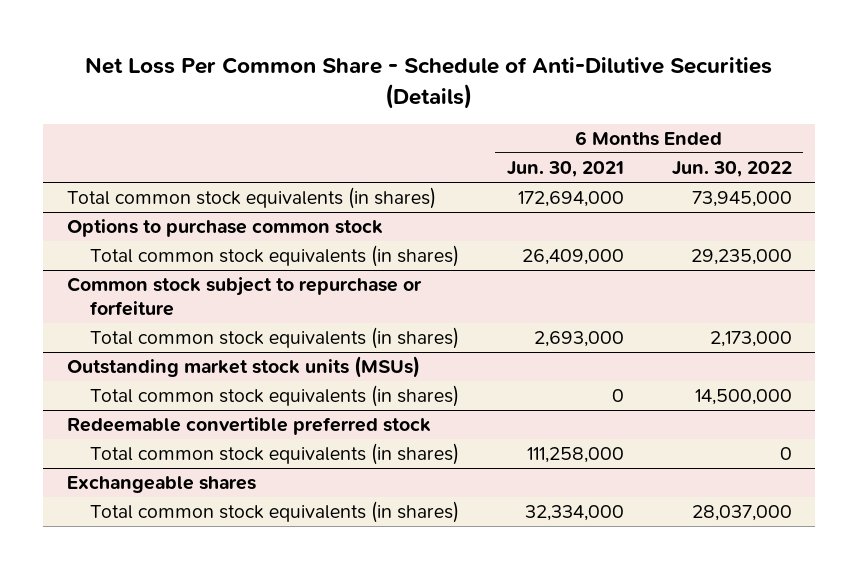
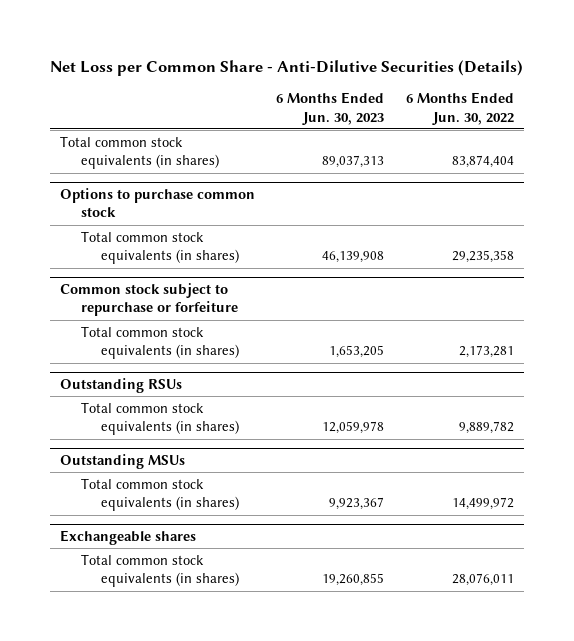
- Net Loss Per Common Share - Schedule of Anti-Dilutive Securities (Details)
+ Net Loss per Common Share - Anti-Dilutive Securities (Details)
- | 6 Months Ended Jun. 30, 2021 | 6 Months Ended Jun. 30, 2022
+ | 6 Months Ended Jun. 30, 2023 | 6 Months Ended Jun. 30, 2022
- Total common stock equivalents (in shares) | 172,694,000 | 73,945,000
+ Total common stock equivalents (in shares) | 89,037,313 | 83,874,404
@ Options to purchase common stock
- Total common stock equivalents (in shares) | 26,409,000 | 29,235,000
+ Total common stock equivalents (in shares) | 46,139,908 | 29,235,358
@ Common stock subject to repurchase or forfeiture
- Total common stock equivalents (in shares) | 2,693,000 | 2,173,000
- Outstanding market stock units (MSUs)
- Total common stock equivalents (in shares) | 0 | 14,500,000
- Redeemable convertible preferred stock
- Total common stock equivalents (in shares) | 111,258,000 | 0
@ Common stock subject to repurchase or forfeiture
+ Total common stock equivalents (in shares) | 1,653,205 | 2,173,281
+ Outstanding RSUs
+ Total common stock equivalents (in shares) | 12,059,978 | 9,889,782
+ Outstanding MSUs
+ Total common stock equivalents (in shares) | 9,923,367 | 14,499,972
@ Exchangeable shares
- Total common stock equivalents (in shares) | 32,334,000 | 28,037,000
+ Total common stock equivalents (in shares) | 19,260,855 | 28,076,011

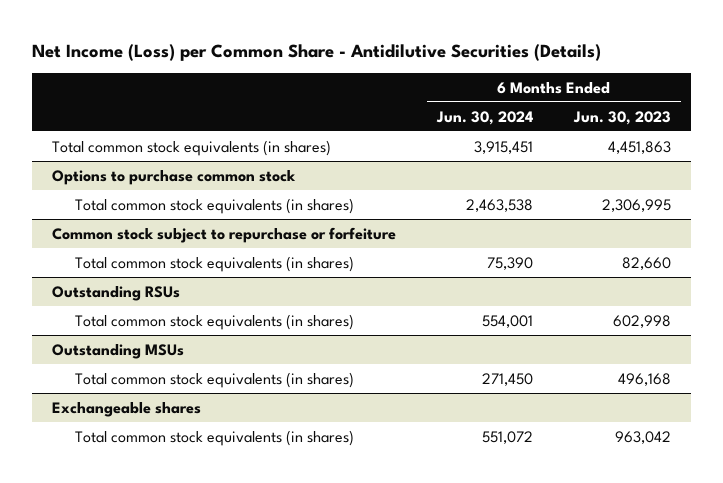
- Net Loss per Common Share - Anti-Dilutive Securities (Details)
+ Net Income (Loss) per Common Share - Antidilutive Securities (Details)
- | 6 Months Ended Jun. 30, 2023 | 6 Months Ended Jun. 30, 2022
+ | 6 Months Ended Jun. 30, 2024 | 6 Months Ended Jun. 30, 2023
- Total common stock equivalents (in shares) | 89,037,313 | 83,874,404
+ Total common stock equivalents (in shares) | 3,915,451 | 4,451,863
@ Options to purchase common stock
- Total common stock equivalents (in shares) | 46,139,908 | 29,235,358
+ Total common stock equivalents (in shares) | 2,463,538 | 2,306,995
@ Common stock subject to repurchase or forfeiture
- Total common stock equivalents (in shares) | 1,653,205 | 2,173,281
+ Total common stock equivalents (in shares) | 75,390 | 82,660
@ Outstanding RSUs
- Total common stock equivalents (in shares) | 12,059,978 | 9,889,782
+ Total common stock equivalents (in shares) | 554,001 | 602,998
@ Outstanding MSUs
- Total common stock equivalents (in shares) | 9,923,367 | 14,499,972
+ Total common stock equivalents (in shares) | 271,450 | 496,168
@ Exchangeable shares
- Total common stock equivalents (in shares) | 19,260,855 | 28,076,011
+ Total common stock equivalents (in shares) | 551,072 | 963,042

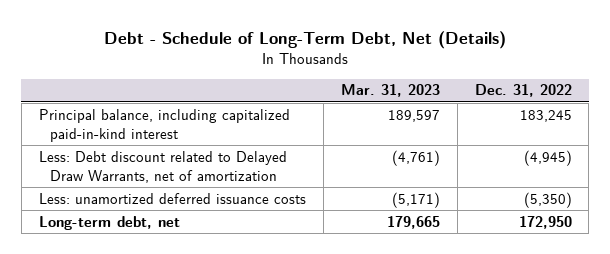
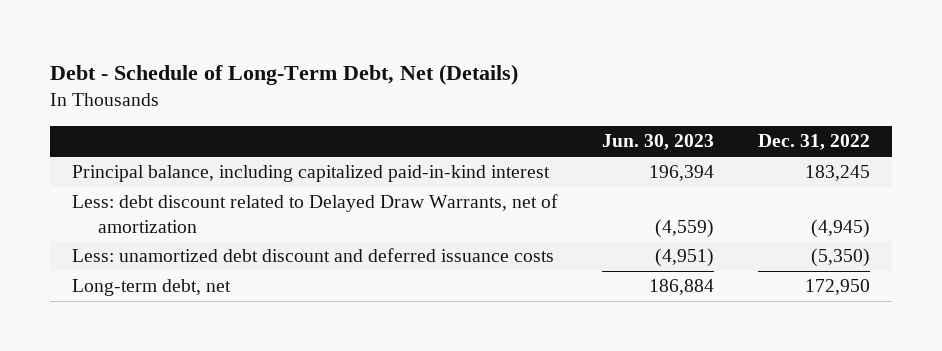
- | Mar. 31, 2023 | Dec. 31, 2022
+ | Jun. 30, 2023 | Dec. 31, 2022
- Less: Debt discount related to Delayed Draw Warrants, net of amortization | (4,761) | (4,945)
- Less: unamortized deferred issuance costs | (5,171) | (5,350)
+ Less: debt discount related to Delayed Draw Warrants, net of amortization | (4,559) | (4,945)
+ Less: unamortized debt discount and deferred issuance costs | (4,951) | (5,350)

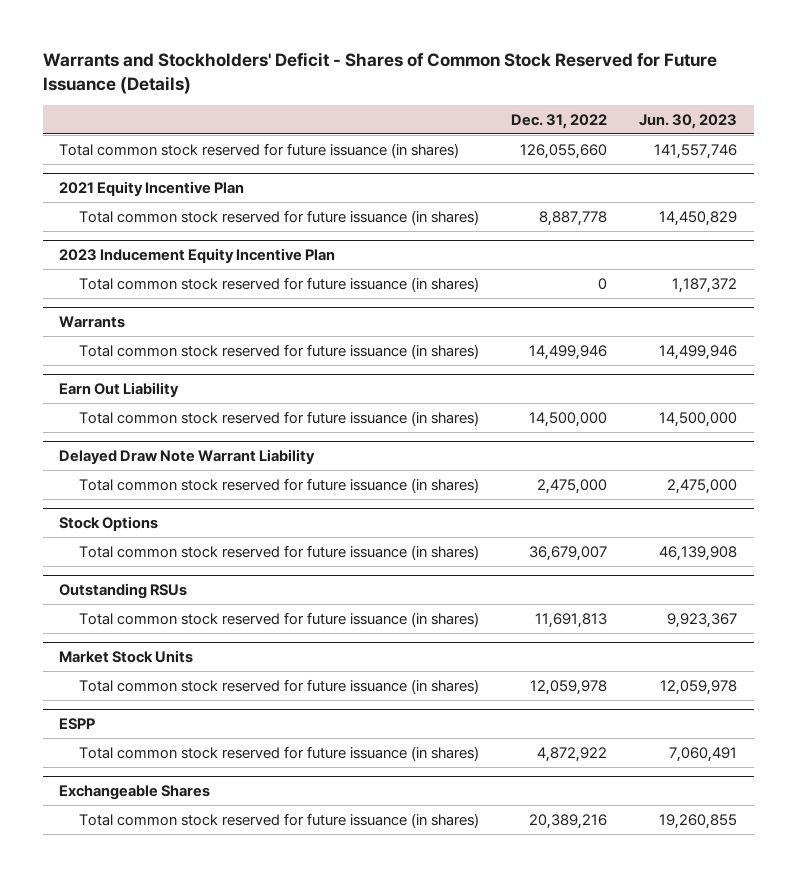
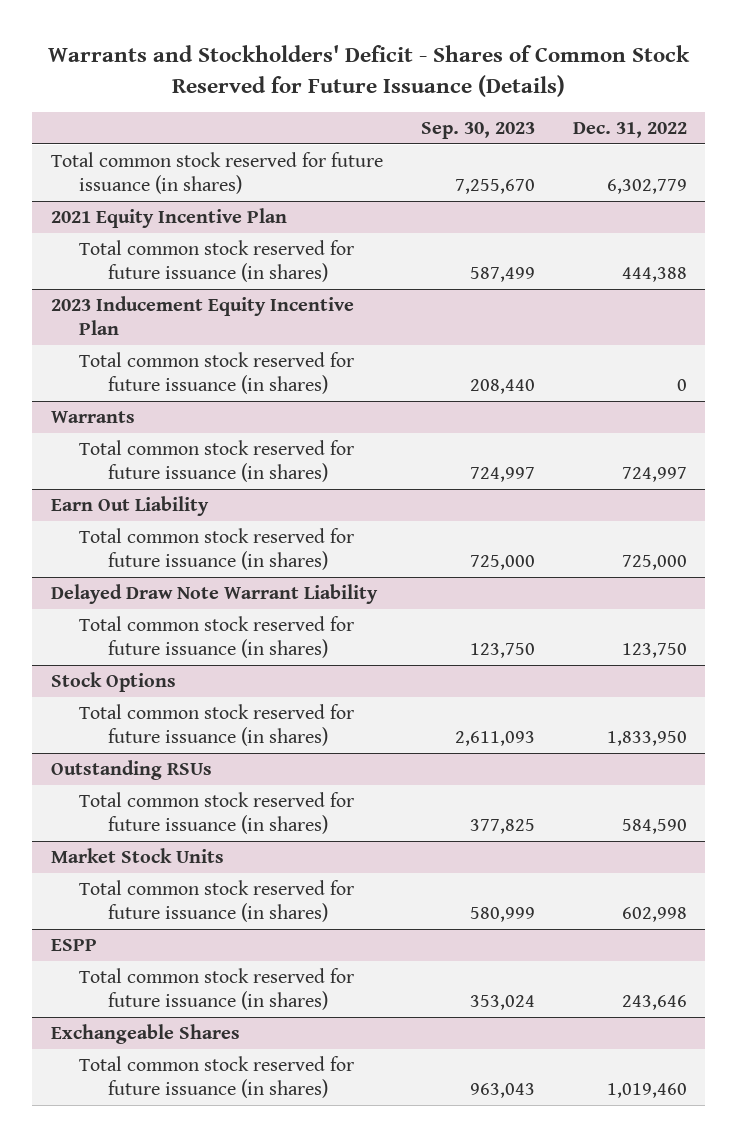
- | Dec. 31, 2022 | Jun. 30, 2023
+ | Sep. 30, 2023 | Dec. 31, 2022
- Total common stock reserved for future issuance (in shares) | 126,055,660 | 141,557,746
+ Total common stock reserved for future issuance (in shares) | 7,255,670 | 6,302,779
@ 2021 Equity Incentive Plan
- Total common stock reserved for future issuance (in shares) | 8,887,778 | 14,450,829
+ Total common stock reserved for future issuance (in shares) | 587,499 | 444,388
@ Warrants
- Total common stock reserved for future issuance (in shares) | 14,499,946 | 14,499,946
+ Total common stock reserved for future issuance (in shares) | 724,997 | 724,997
@ Earn Out Liability
- Total common stock reserved for future issuance (in shares) | 14,500,000 | 14,500,000
+ Total common stock reserved for future issuance (in shares) | 725,000 | 725,000
@ Delayed Draw Note Warrant Liability
- Total common stock reserved for future issuance (in shares) | 2,475,000 | 2,475,000
+ Total common stock reserved for future issuance (in shares) | 123,750 | 123,750
@ Stock Options
- Total common stock reserved for future issuance (in shares) | 36,679,007 | 46,139,908
+ Total common stock reserved for future issuance (in shares) | 2,611,093 | 1,833,950
@ Outstanding RSUs
- Total common stock reserved for future issuance (in shares) | 11,691,813 | 9,923,367
+ Total common stock reserved for future issuance (in shares) | 377,825 | 584,590
@ Market Stock Units
- Total common stock reserved for future issuance (in shares) | 12,059,978 | 12,059,978
+ Total common stock reserved for future issuance (in shares) | 580,999 | 602,998
@ ESPP
- Total common stock reserved for future issuance (in shares) | 4,872,922 | 7,060,491
+ Total common stock reserved for future issuance (in shares) | 353,024 | 243,646
@ Exchangeable Shares
- Total common stock reserved for future issuance (in shares) | 20,389,216 | 19,260,855
+ Total common stock reserved for future issuance (in shares) | 963,043 | 1,019,460

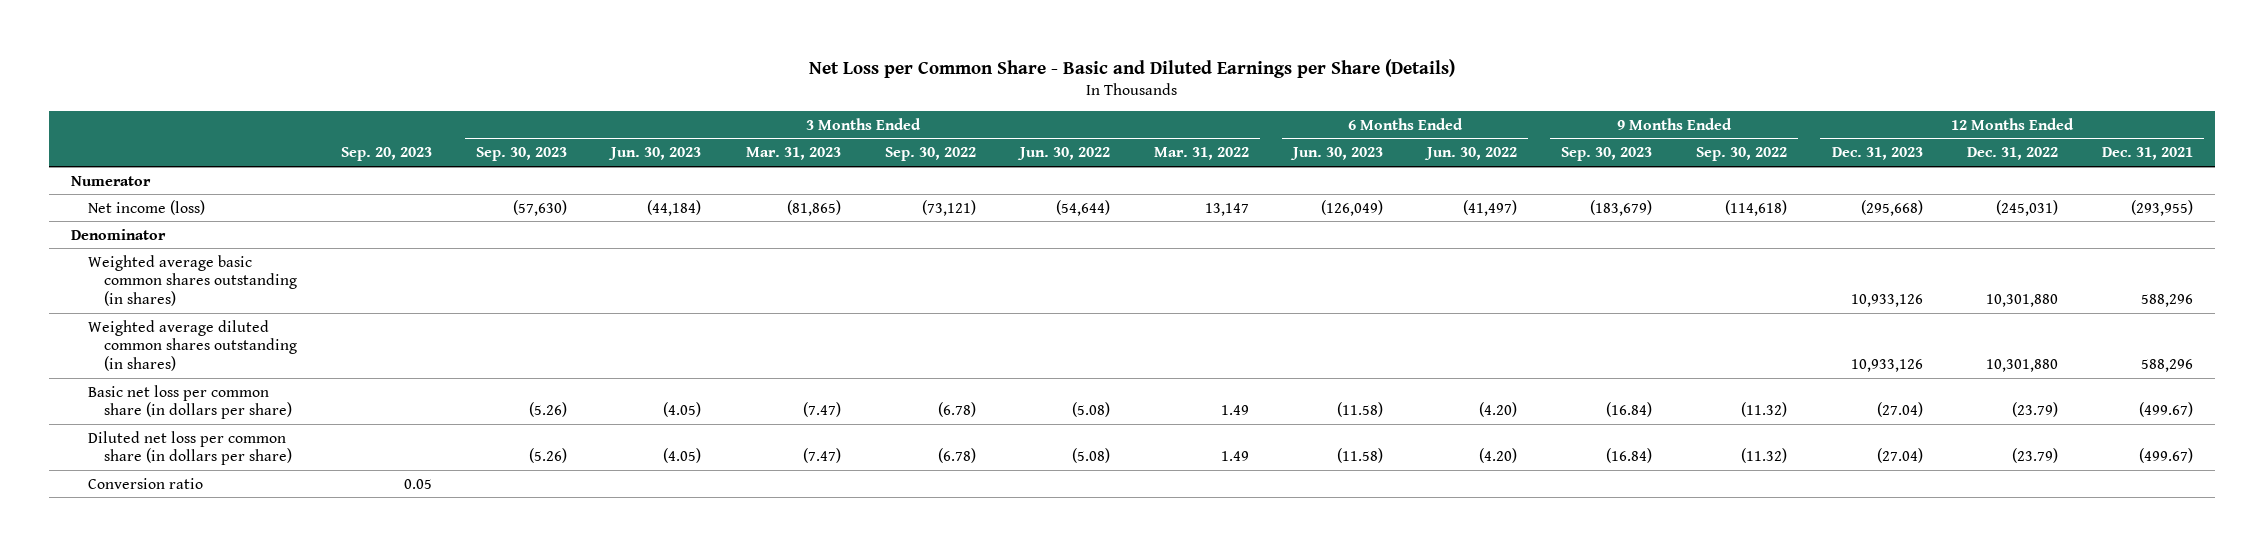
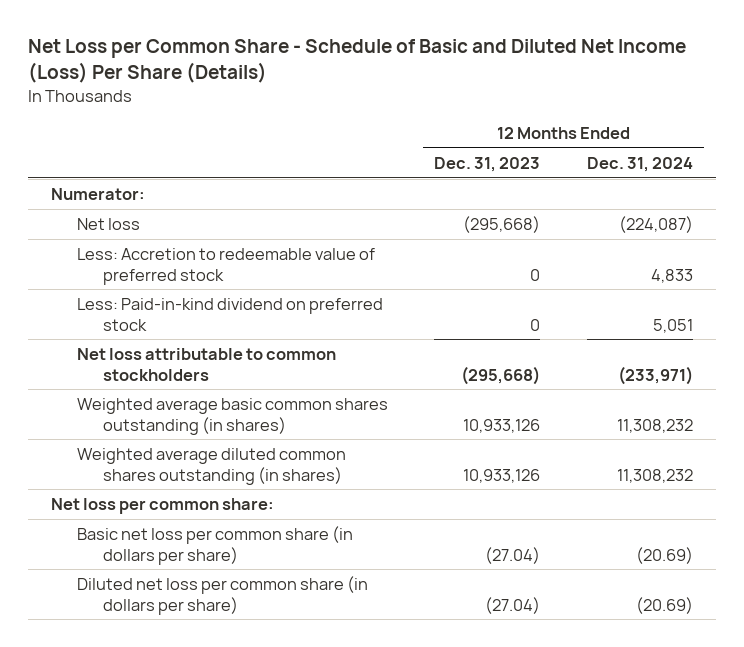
- Net Loss per Common Share - Basic and Diluted Earnings per Share (Details)
+ Net Loss per Common Share - Schedule of Basic and Diluted Net Income (Loss) Per Share (Details)
- | Sep. 20, 2023 | 3 Months Ended Sep. 30, 2023 | 3 Months Ended Jun. 30, 2023 | 3 Months Ended Mar. 31, 2023 | 3 Months Ended Sep. 30, 2022 | 3 Months Ended Jun. 30, 2022 | 3 Months Ended Mar. 31, 2022 | 6 Months Ended Jun. 30, 2023 | 6 Months Ended Jun. 30, 2022 | 9 Months Ended Sep. 30, 2023 | 9 Months Ended Sep. 30, 2022 | 12 Months Ended Dec. 31, 2023 | 12 Months Ended Dec. 31, 2022 | 12 Months Ended Dec. 31, 2021
+ | 12 Months Ended Dec. 31, 2023 | 12 Months Ended Dec. 31, 2024
- Numerator
- Net income (loss) | | (57,630) | (44,184) | (81,865) | (73,121) | (54,644) | 13,147 | (126,049) | (41,497) | (183,679) | (114,618) | (295,668) | (245,031) | (293,955)
- Denominator
+ Numerator:
+ Net loss | (295,668) | (224,087)
+ Less: Accretion to redeemable value of preferred stock | 0 | 4,833
+ Less: Paid-in-kind dividend on preferred stock | 0 | 5,051
+ Net loss attributable to common stockholders | (295,668) | (233,971)
+ Net loss per common share:
- Conversion ratio | 0.05 | | | | | | | | | | | | |

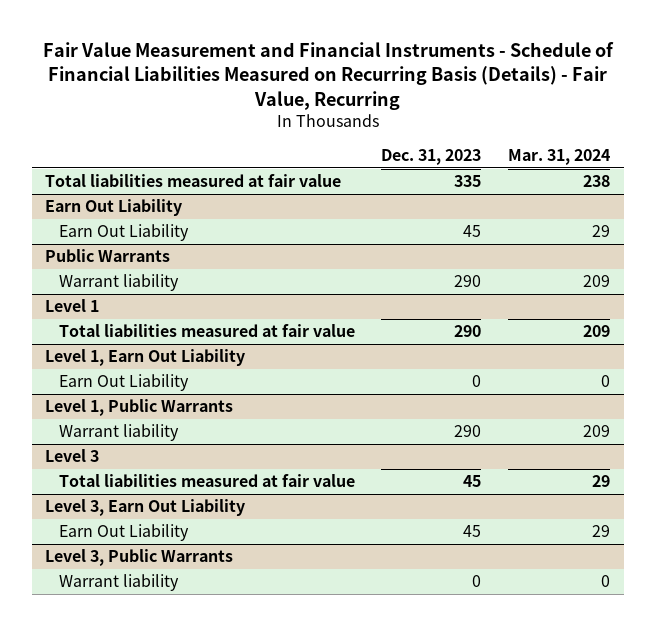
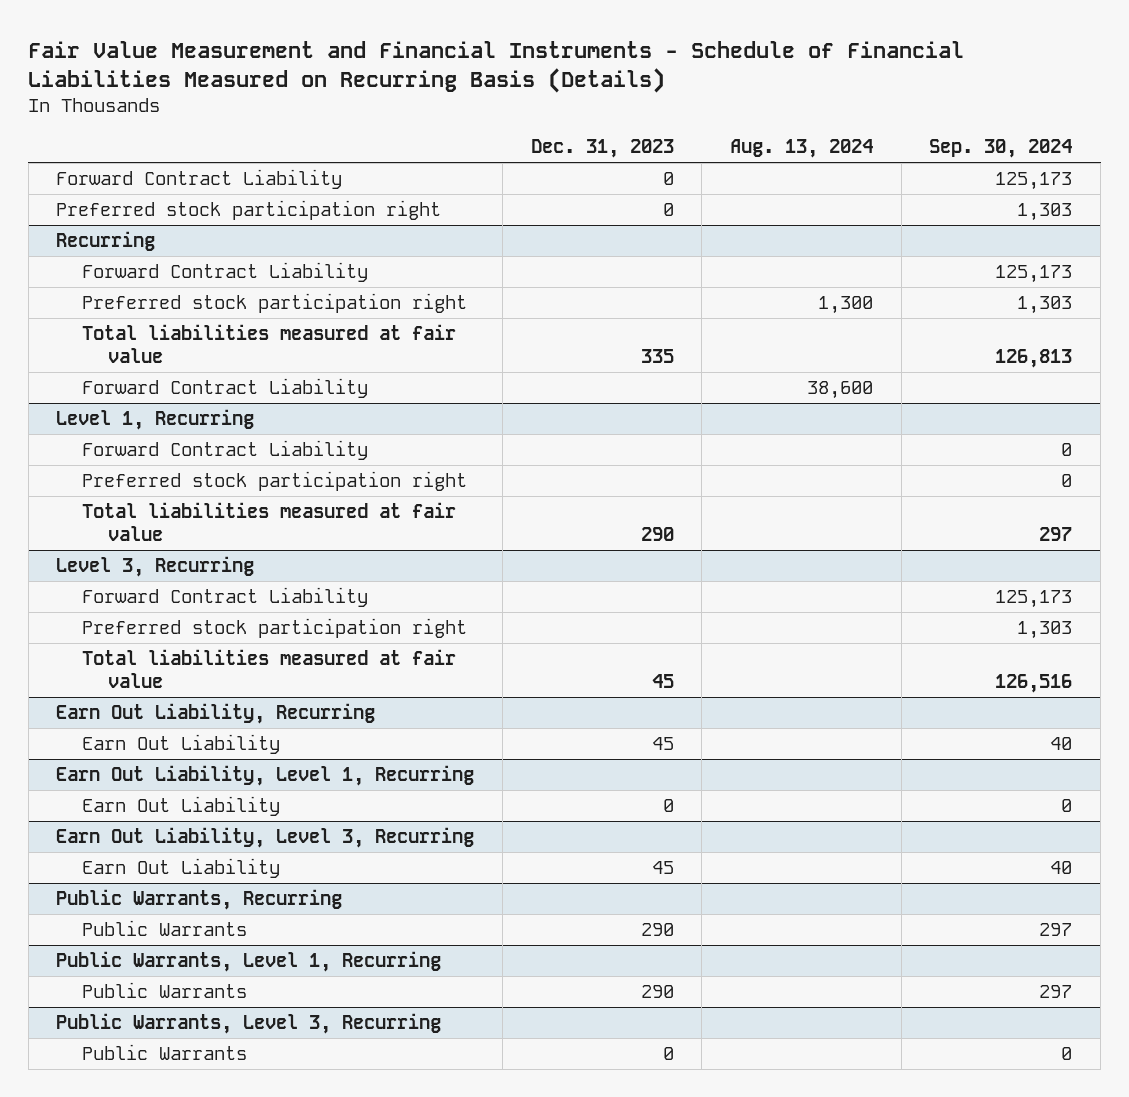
- Fair Value Measurement and Financial Instruments - Schedule of Financial Liabilities Measured on Recurring Basis (Details) - Fair Value, Recurring
+ Fair Value Measurement and Financial Instruments - Schedule of Financial Liabilities Measured on Recurring Basis (Details)
- | Dec. 31, 2023 | Mar. 31, 2024
+ | Dec. 31, 2023 | Aug. 13, 2024 | Sep. 30, 2024
+ Forward Contract Liability | 0 | | 125,173
+ Preferred stock participation right | 0 | | 1,303
+ Recurring
+ Forward Contract Liability | | | 125,173
+ Preferred stock participation right | | 1,300 | 1,303
- Earn Out Liability
- Earn Out Liability | 45 | 29
- Public Warrants
- Warrant liability | 290 | 209
- Level 1
+ Forward Contract Liability | | 38,600 |
+ Level 1, Recurring
+ Forward Contract Liability | | | 0
+ Preferred stock participation right | | | 0
- Level 1, Earn Out Liability
- Earn Out Liability | 0 | 0
- Level 1, Public Warrants
- Warrant liability | 290 | 209
- Level 3
+ Level 3, Recurring
+ Forward Contract Liability | | | 125,173
+ Preferred stock participation right | | | 1,303
- Level 3, Earn Out Liability
+ Earn Out Liability, Recurring
- Level 3, Public Warrants
- Warrant liability | 0 | 0
+ Earn Out Liability, Level 1, Recurring
+ Earn Out Liability | 0 | | 0
+ Earn Out Liability, Level 3, Recurring
+ Earn Out Liability | 45 | | 40
+ Public Warrants, Recurring
+ Public Warrants | 290 | | 297
+ Public Warrants, Level 1, Recurring
+ Public Warrants | 290 | | 297
+ Public Warrants, Level 3, Recurring
+ Public Warrants | 0 | | 0

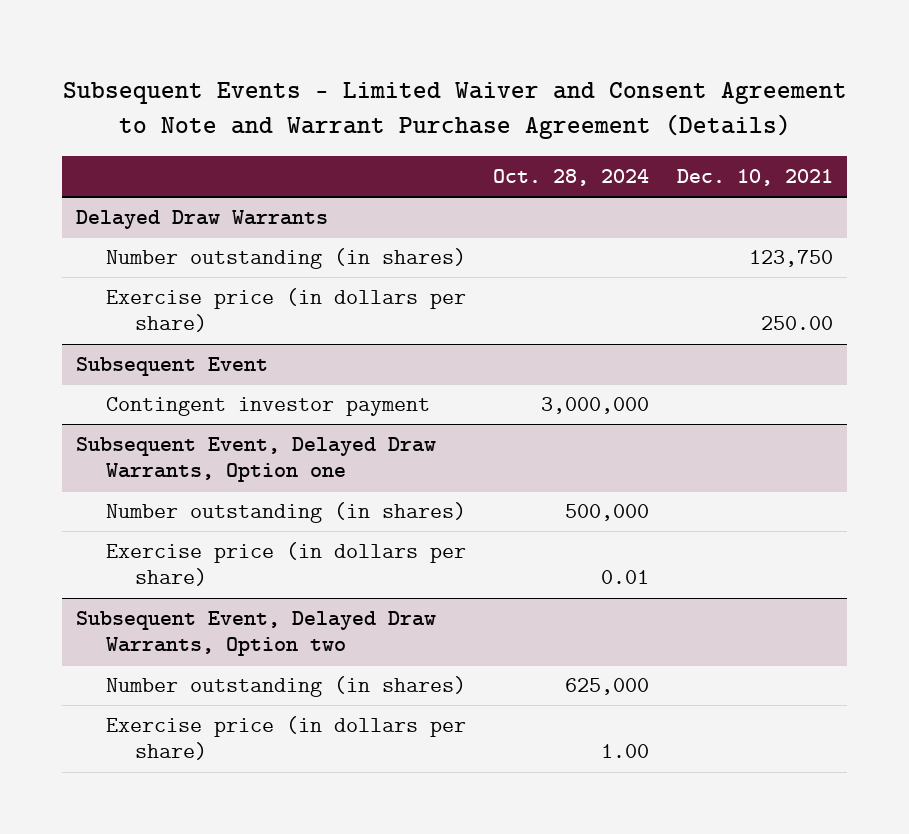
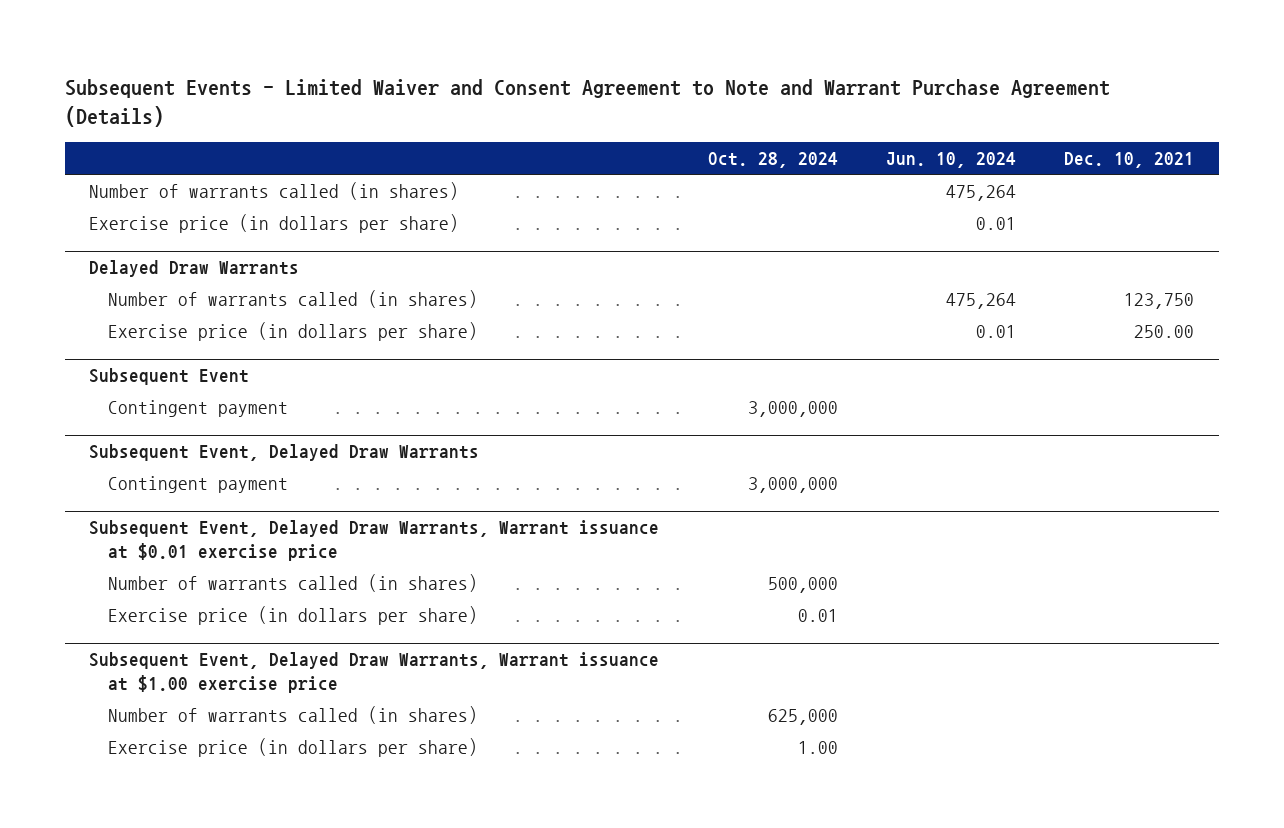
- | Oct. 28, 2024 | Dec. 10, 2021
+ | Oct. 28, 2024 | Jun. 10, 2024 | Dec. 10, 2021
+ Number of warrants called (in shares) | | 475,264 |
+ Exercise price (in dollars per share) | | 0.01 |
@ Delayed Draw Warrants
- Number outstanding (in shares) | | 123,750
+ Number of warrants called (in shares) | | 475,264 | 123,750
@ Subsequent Event
- Contingent investor payment | 3,000,000 |
- Subsequent Event, Delayed Draw Warrants, Option one
- Number outstanding (in shares) | 500,000 |
@ Subsequent Event
+ Contingent payment | 3,000,000 | |
+ Subsequent Event, Delayed Draw Warrants
+ Contingent payment | 3,000,000 | |
+ Subsequent Event, Delayed Draw Warrants, Warrant issuance at $0.01 exercise price
+ Number of warrants called (in shares) | 500,000 | |
- Subsequent Event, Delayed Draw Warrants, Option two
- Number outstanding (in shares) | 625,000 |
+ Subsequent Event, Delayed Draw Warrants, Warrant issuance at $1.00 exercise price
+ Number of warrants called (in shares) | 625,000 | |

